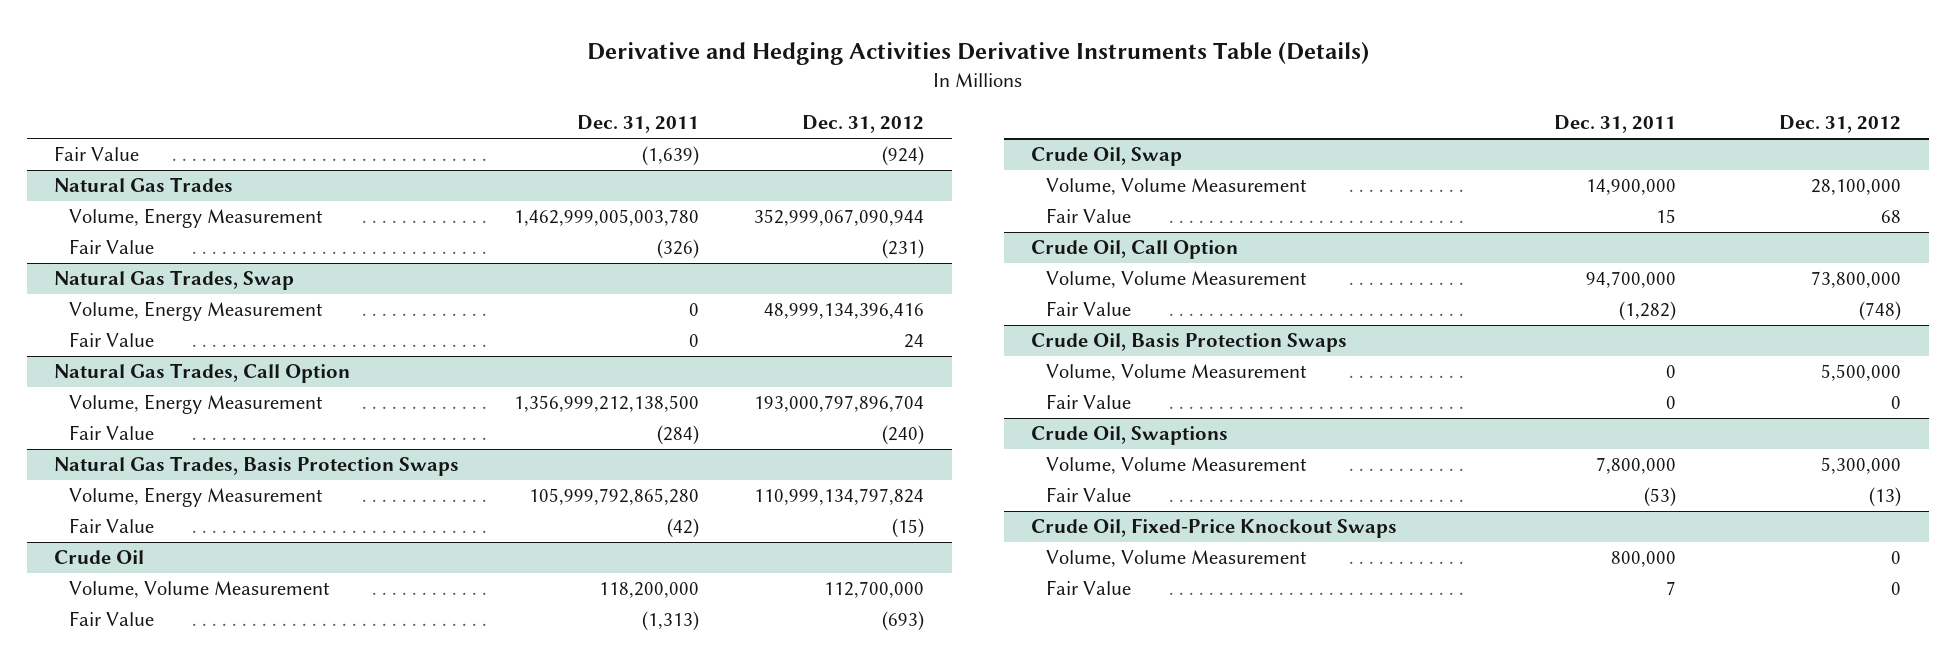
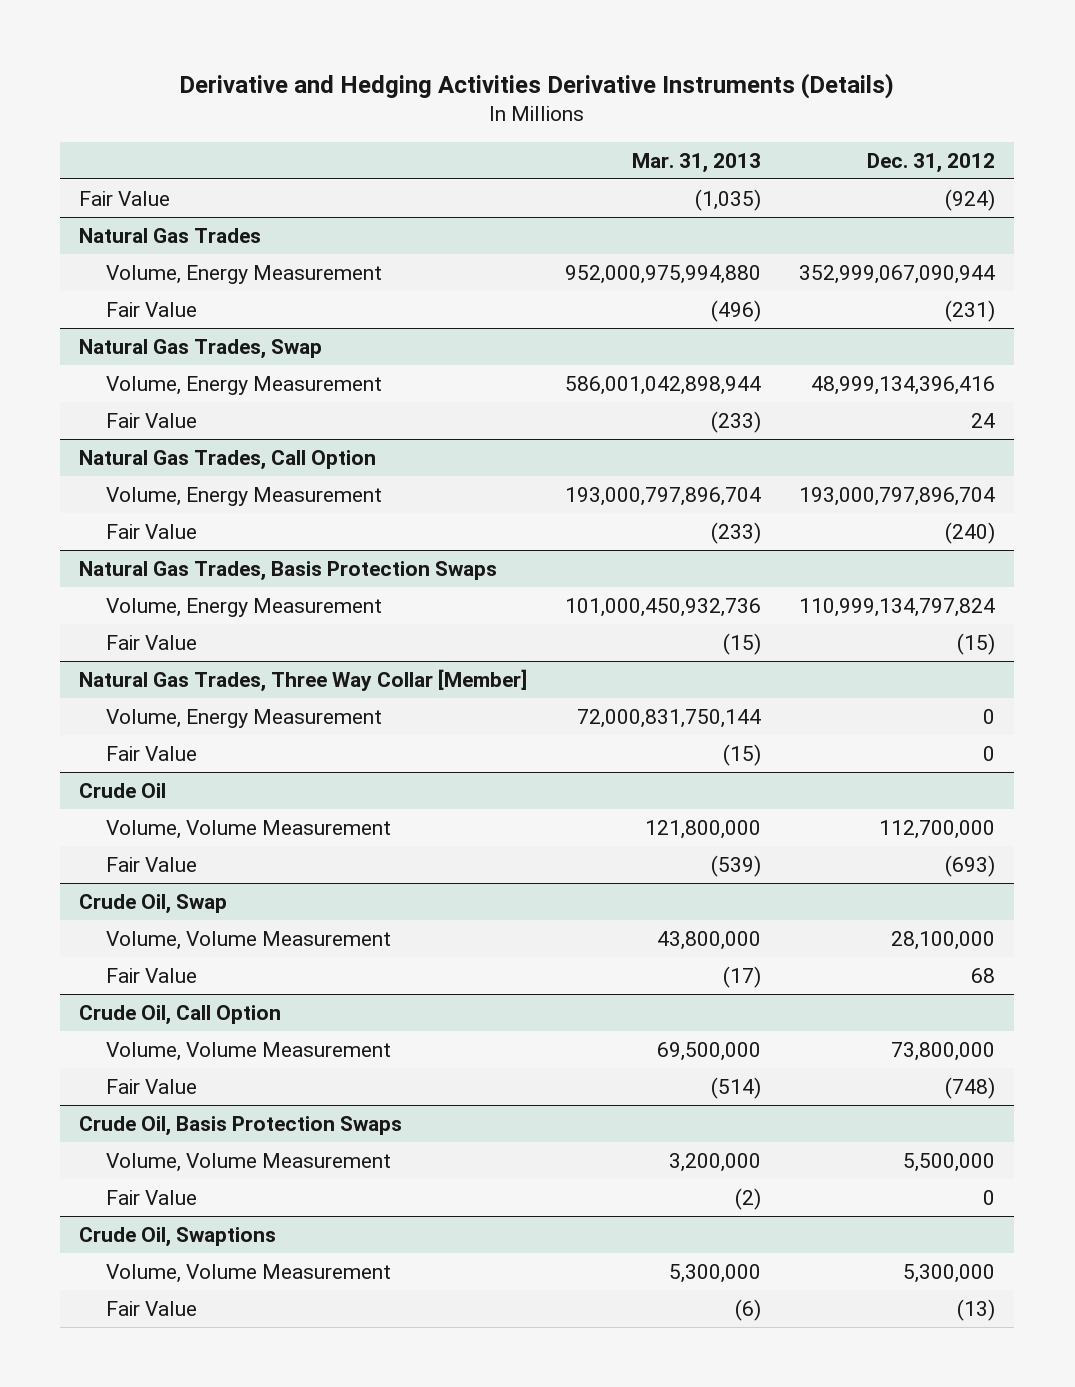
- Derivative and Hedging Activities Derivative Instruments Table (Details)
+ Derivative and Hedging Activities Derivative Instruments (Details)
- | Dec. 31, 2011 | Dec. 31, 2012
+ | Mar. 31, 2013 | Dec. 31, 2012
+ Natural Gas Trades, Three Way Collar [Member]
+ Volume, Energy Measurement | 72,000,831,750,144 | 0
+ Fair Value | (15) | 0
- Crude Oil, Fixed-Price Knockout Swaps
- Volume, Volume Measurement | 800,000 | 0
- Fair Value | 7 | 0

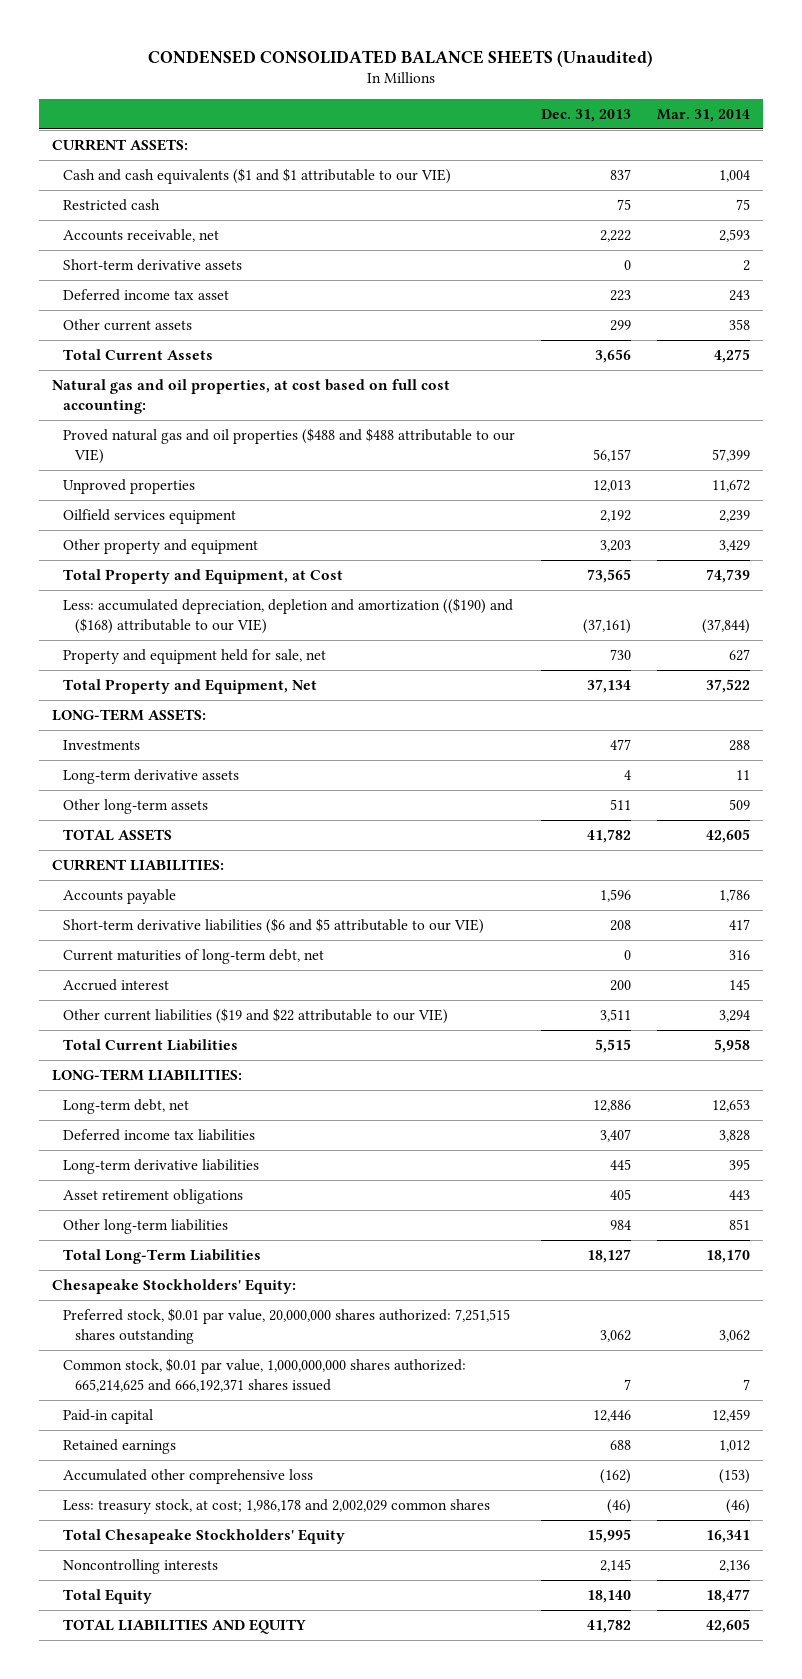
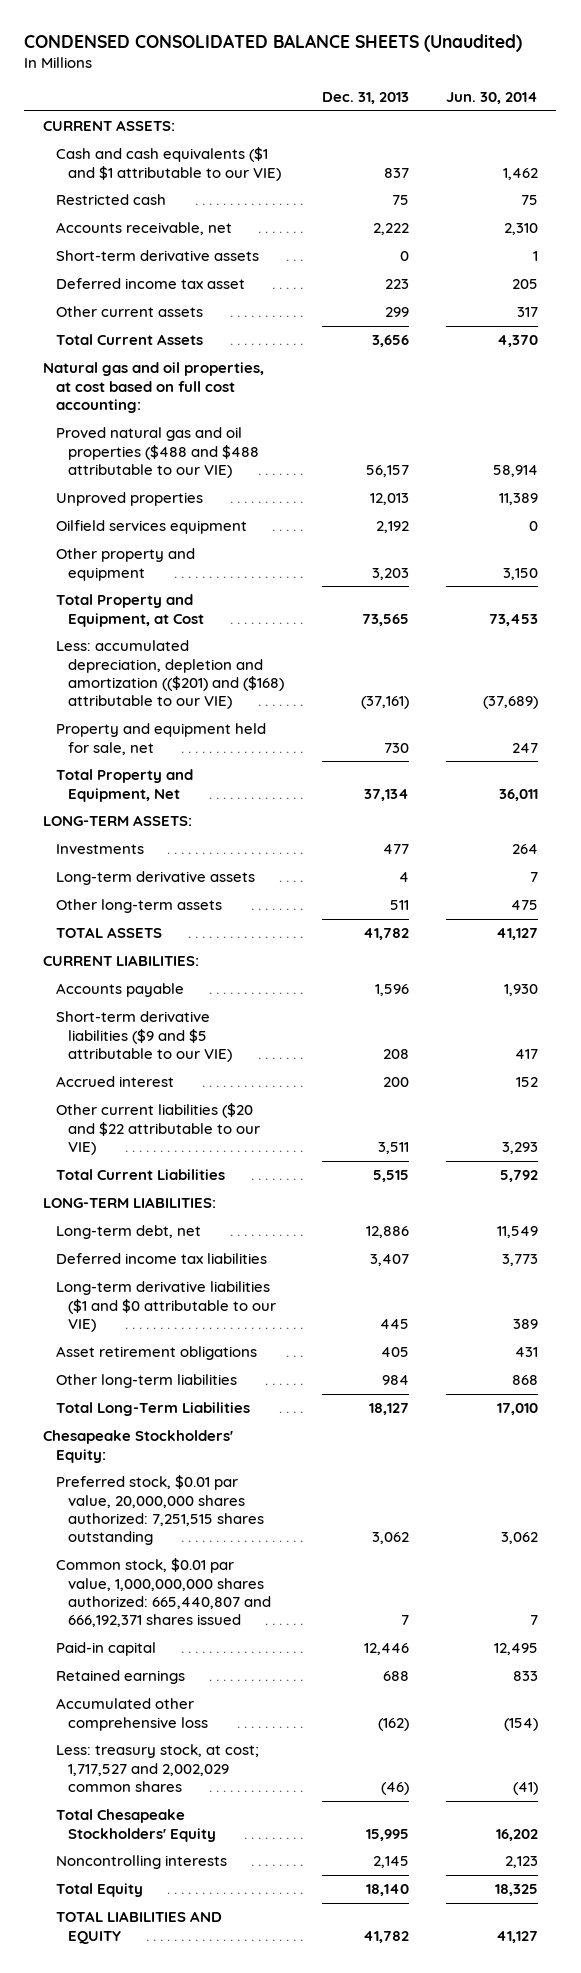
- | Dec. 31, 2013 | Mar. 31, 2014
+ | Dec. 31, 2013 | Jun. 30, 2014
- Less: accumulated depreciation, depletion and amortization (($190) and ($168) attributable to our VIE) | (37,161) | (37,844)
+ Less: accumulated depreciation, depletion and amortization (($201) and ($168) attributable to our VIE) | (37,161) | (37,689)
- Short-term derivative liabilities ($6 and $5 attributable to our VIE) | 208 | 417
- Current maturities of long-term debt, net | 0 | 316
+ Short-term derivative liabilities ($9 and $5 attributable to our VIE) | 208 | 417
- Other current liabilities ($19 and $22 attributable to our VIE) | 3,511 | 3,294
+ Other current liabilities ($20 and $22 attributable to our VIE) | 3,511 | 3,293
- Long-term derivative liabilities | 445 | 395
+ Long-term derivative liabilities ($1 and $0 attributable to our VIE) | 445 | 389
- Common stock, $0.01 par value, 1,000,000,000 shares authorized: 665,214,625 and 666,192,371 shares issued | 7 | 7
+ Common stock, $0.01 par value, 1,000,000,000 shares authorized: 665,440,807 and 666,192,371 shares issued | 7 | 7
- Less: treasury stock, at cost; 1,986,178 and 2,002,029 common shares | (46) | (46)
+ Less: treasury stock, at cost; 1,717,527 and 2,002,029 common shares | (46) | (41)

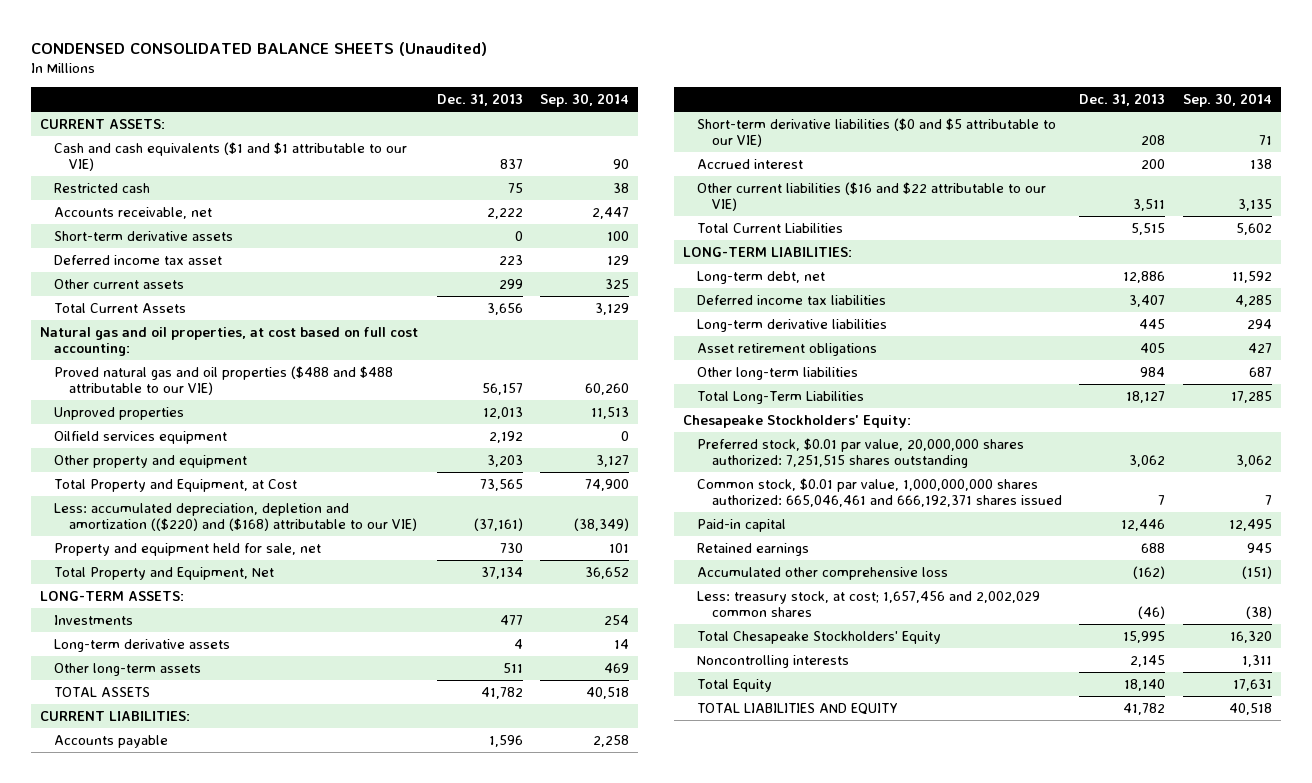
- | Dec. 31, 2013 | Jun. 30, 2014
+ | Dec. 31, 2013 | Sep. 30, 2014
- Less: accumulated depreciation, depletion and amortization (($201) and ($168) attributable to our VIE) | (37,161) | (37,689)
+ Less: accumulated depreciation, depletion and amortization (($220) and ($168) attributable to our VIE) | (37,161) | (38,349)
- Short-term derivative liabilities ($9 and $5 attributable to our VIE) | 208 | 417
+ Short-term derivative liabilities ($0 and $5 attributable to our VIE) | 208 | 71
- Other current liabilities ($20 and $22 attributable to our VIE) | 3,511 | 3,293
+ Other current liabilities ($16 and $22 attributable to our VIE) | 3,511 | 3,135
- Long-term derivative liabilities ($1 and $0 attributable to our VIE) | 445 | 389
+ Long-term derivative liabilities | 445 | 294
- Common stock, $0.01 par value, 1,000,000,000 shares authorized: 665,440,807 and 666,192,371 shares issued | 7 | 7
+ Common stock, $0.01 par value, 1,000,000,000 shares authorized: 665,046,461 and 666,192,371 shares issued | 7 | 7
- Less: treasury stock, at cost; 1,717,527 and 2,002,029 common shares | (46) | (41)
+ Less: treasury stock, at cost; 1,657,456 and 2,002,029 common shares | (46) | (38)

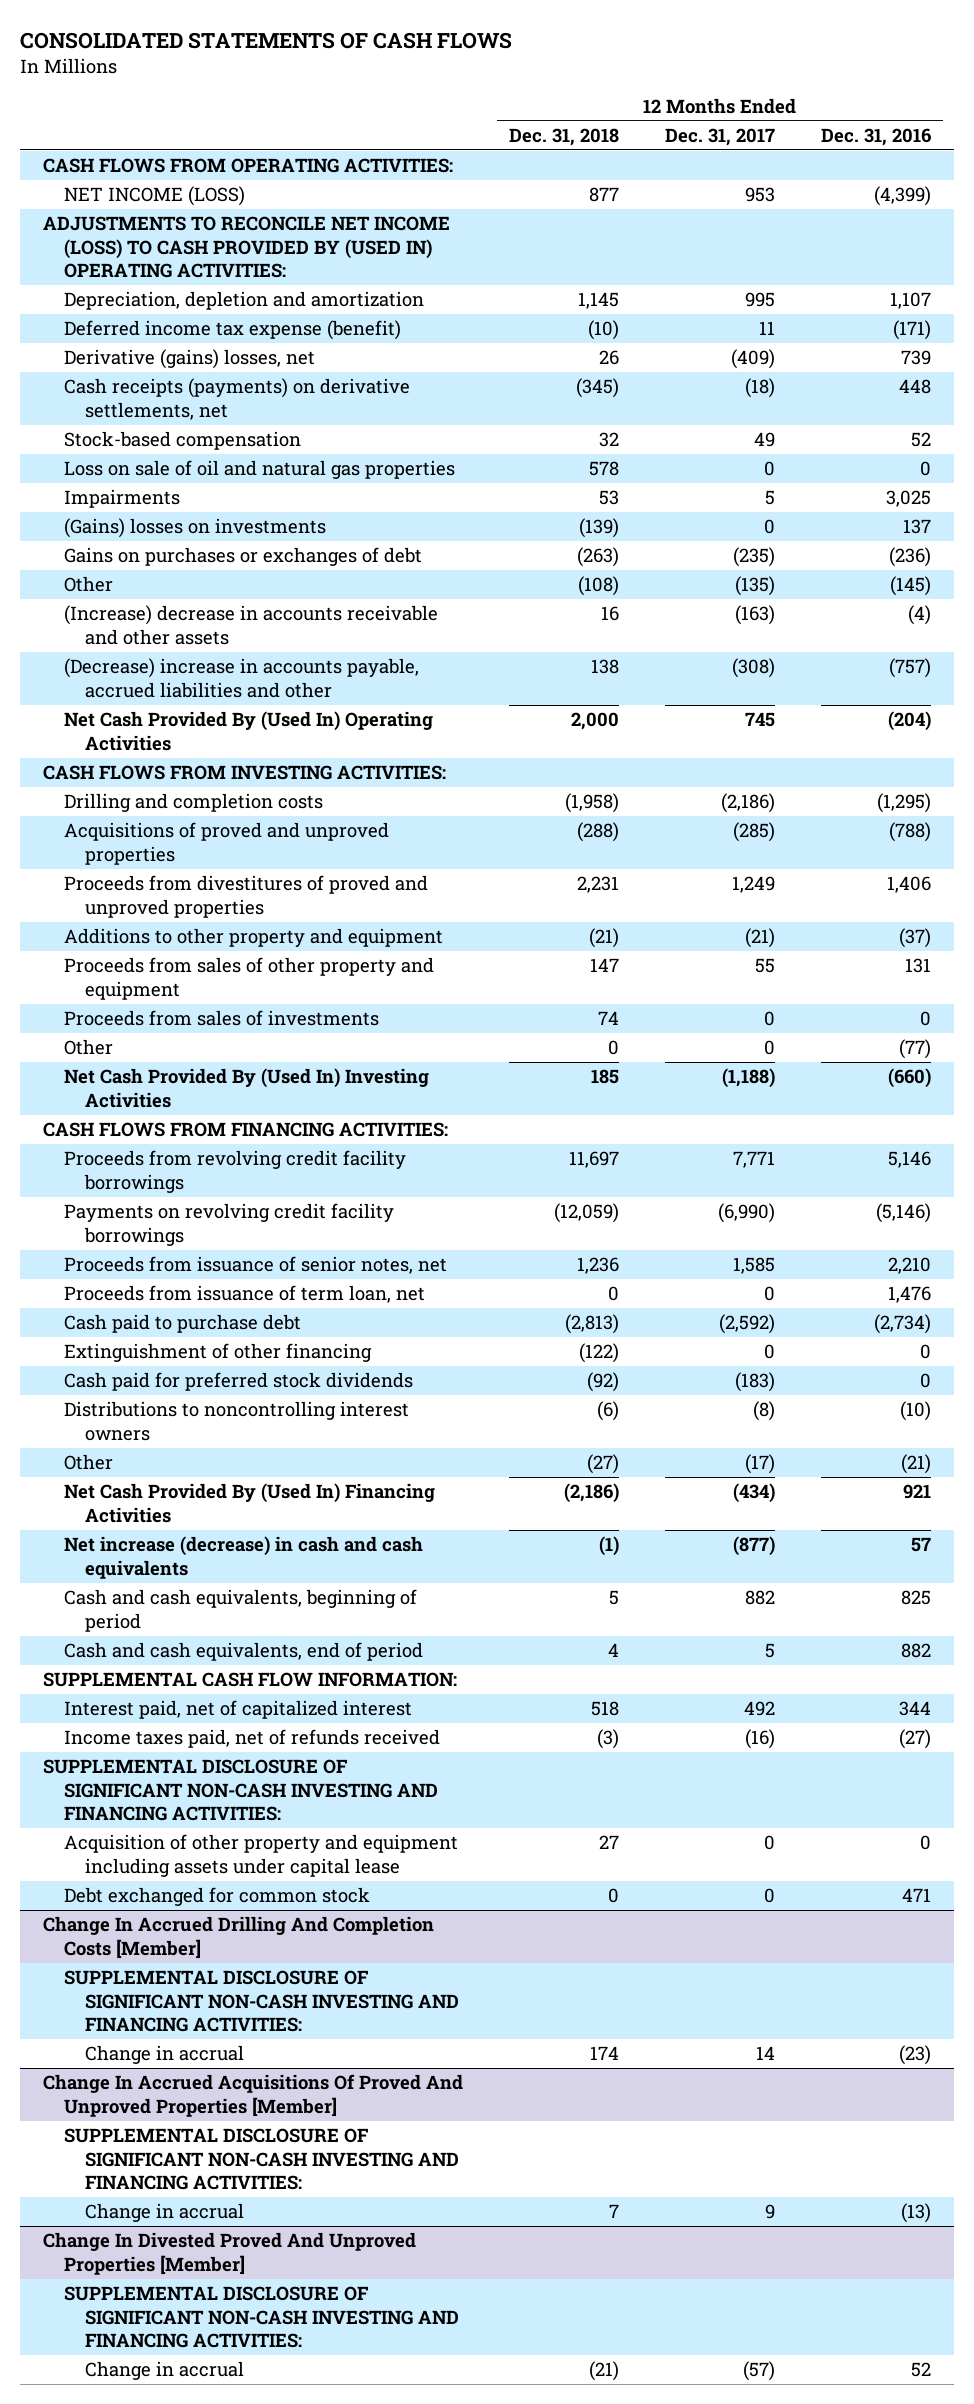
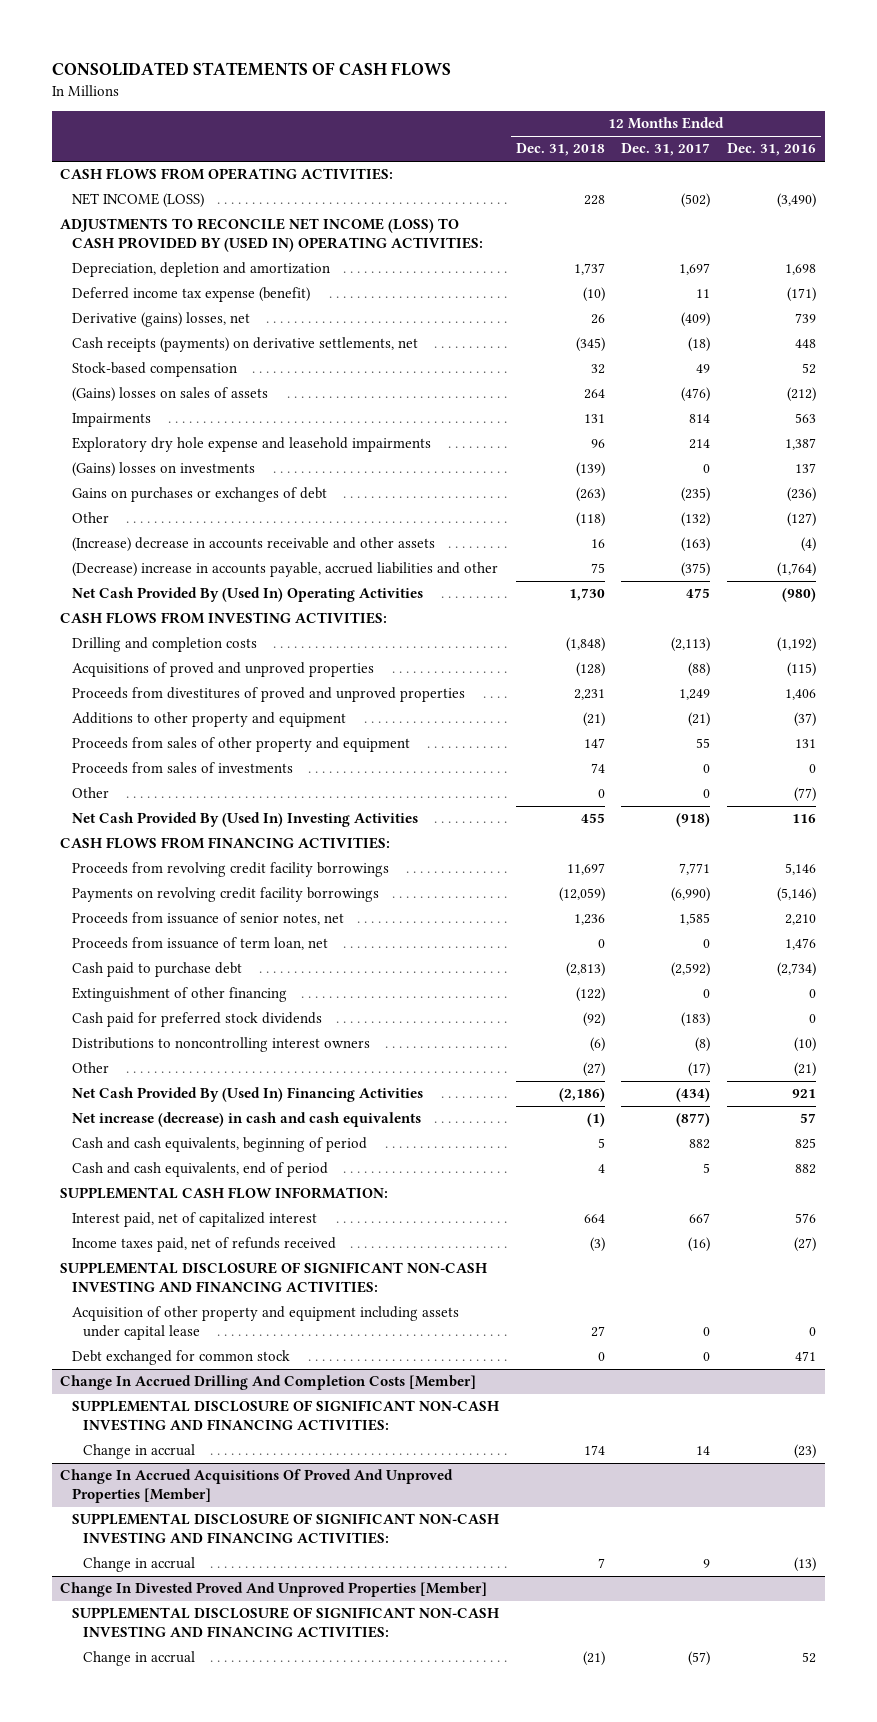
- NET INCOME (LOSS) | 877 | 953 | (4,399)
+ NET INCOME (LOSS) | 228 | (502) | (3,490)
- Depreciation, depletion and amortization | 1,145 | 995 | 1,107
+ Depreciation, depletion and amortization | 1,737 | 1,697 | 1,698
- Loss on sale of oil and natural gas properties | 578 | 0 | 0
- Impairments | 53 | 5 | 3,025
+ (Gains) losses on sales of assets | 264 | (476) | (212)
+ Impairments | 131 | 814 | 563
+ Exploratory dry hole expense and leasehold impairments | 96 | 214 | 1,387
- Other | (108) | (135) | (145)
+ Other | (118) | (132) | (127)
- (Decrease) increase in accounts payable, accrued liabilities and other | 138 | (308) | (757)
- Net Cash Provided By (Used In) Operating Activities | 2,000 | 745 | (204)
+ (Decrease) increase in accounts payable, accrued liabilities and other | 75 | (375) | (1,764)
+ Net Cash Provided By (Used In) Operating Activities | 1,730 | 475 | (980)
- Drilling and completion costs | (1,958) | (2,186) | (1,295)
- Acquisitions of proved and unproved properties | (288) | (285) | (788)
+ Drilling and completion costs | (1,848) | (2,113) | (1,192)
+ Acquisitions of proved and unproved properties | (128) | (88) | (115)
- Net Cash Provided By (Used In) Investing Activities | 185 | (1,188) | (660)
+ Net Cash Provided By (Used In) Investing Activities | 455 | (918) | 116
- Interest paid, net of capitalized interest | 518 | 492 | 344
+ Interest paid, net of capitalized interest | 664 | 667 | 576

